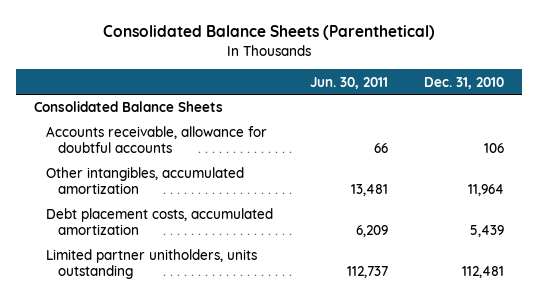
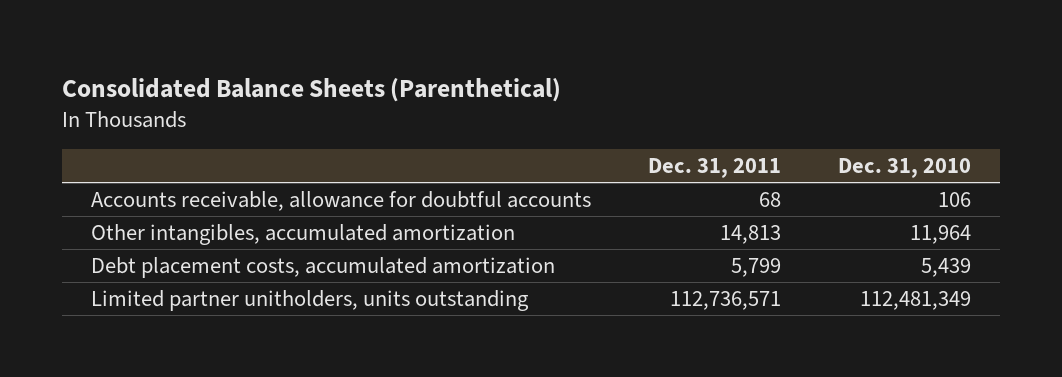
- | Jun. 30, 2011 | Dec. 31, 2010
+ | Dec. 31, 2011 | Dec. 31, 2010
- Consolidated Balance Sheets
- Limited partner unitholders, units outstanding | 112,737 | 112,481
+ Limited partner unitholders, units outstanding | 112,736,571 | 112,481,349

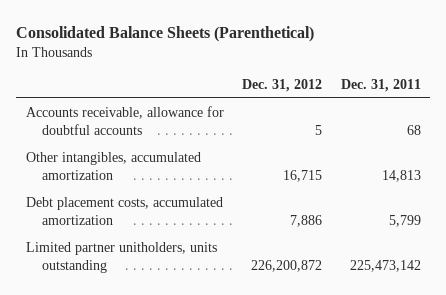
- | Dec. 31, 2011 | Dec. 31, 2010
+ | Dec. 31, 2012 | Dec. 31, 2011
- Limited partner unitholders, units outstanding | 112,736,571 | 112,481,349
+ Limited partner unitholders, units outstanding | 226,200,872 | 225,473,142

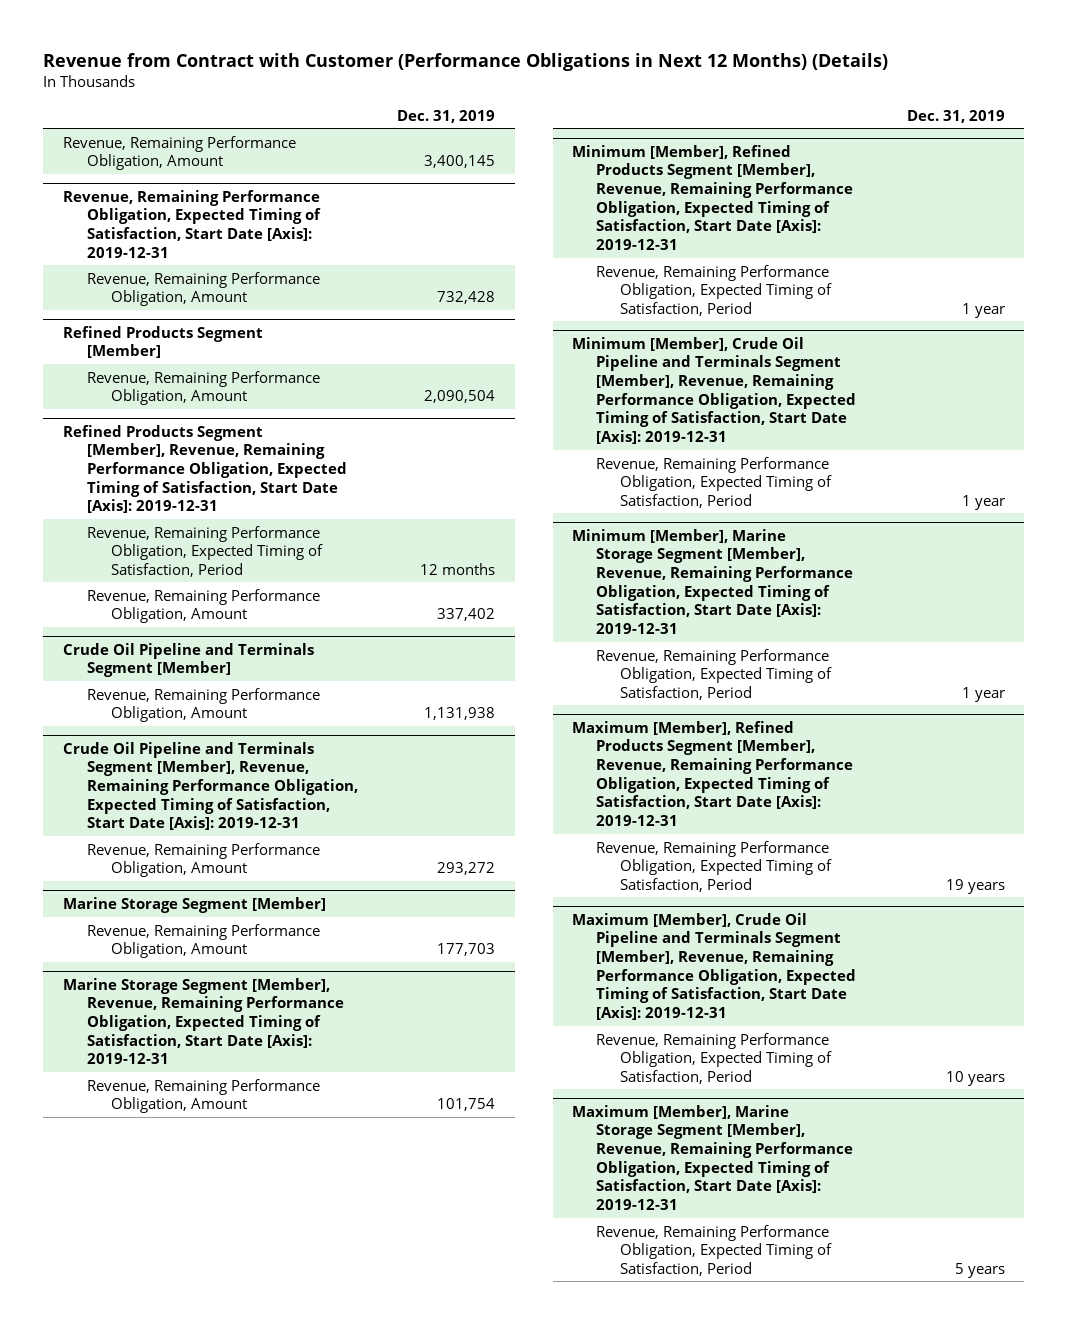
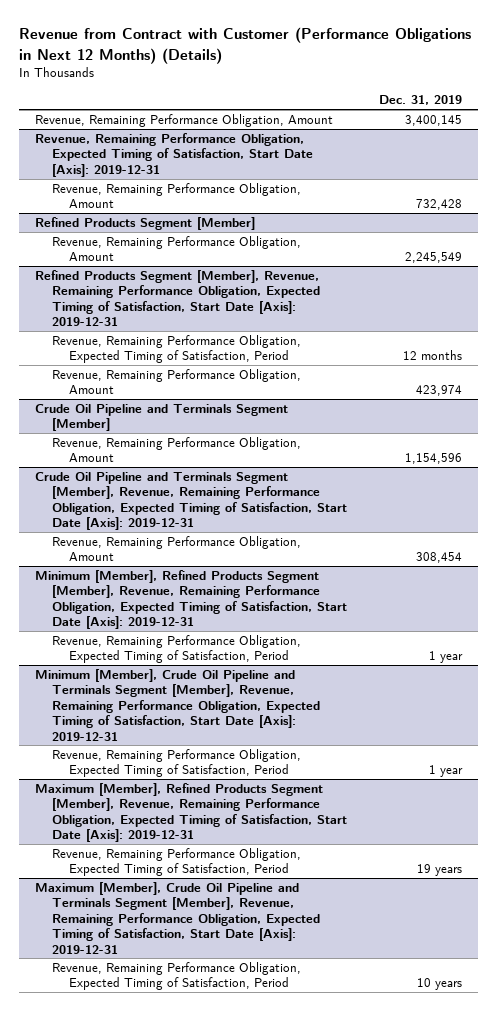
@ Refined Products Segment [Member]
- Revenue, Remaining Performance Obligation, Amount | 2,090,504
+ Revenue, Remaining Performance Obligation, Amount | 2,245,549
@ Refined Products Segment [Member], Revenue, Remaining Performance Obligation, Expected Timing of Satisfaction, Start Date [Axis]: 2019-12-31
- Revenue, Remaining Performance Obligation, Amount | 337,402
+ Revenue, Remaining Performance Obligation, Amount | 423,974
@ Crude Oil Pipeline and Terminals Segment [Member]
- Revenue, Remaining Performance Obligation, Amount | 1,131,938
+ Revenue, Remaining Performance Obligation, Amount | 1,154,596
@ Crude Oil Pipeline and Terminals Segment [Member], Revenue, Remaining Performance Obligation, Expected Timing of Satisfaction, Start Date [Axis]: 2019-12-31
- Revenue, Remaining Performance Obligation, Amount | 293,272
- Marine Storage Segment [Member]
- Revenue, Remaining Performance Obligation, Amount | 177,703
- Marine Storage Segment [Member], Revenue, Remaining Performance Obligation, Expected Timing of Satisfaction, Start Date [Axis]: 2019-12-31
- Revenue, Remaining Performance Obligation, Amount | 101,754
@ Crude Oil Pipeline and Terminals Segment [Member], Revenue, Remaining Performance Obligation, Expected Timing of Satisfaction, Start Date [Axis]: 2019-12-31
+ Revenue, Remaining Performance Obligation, Amount | 308,454
- Minimum [Member], Marine Storage Segment [Member], Revenue, Remaining Performance Obligation, Expected Timing of Satisfaction, Start Date [Axis]: 2019-12-31
- Revenue, Remaining Performance Obligation, Expected Timing of Satisfaction, Period | 1 year
- Maximum [Member], Marine Storage Segment [Member], Revenue, Remaining Performance Obligation, Expected Timing of Satisfaction, Start Date [Axis]: 2019-12-31
- Revenue, Remaining Performance Obligation, Expected Timing of Satisfaction, Period | 5 years

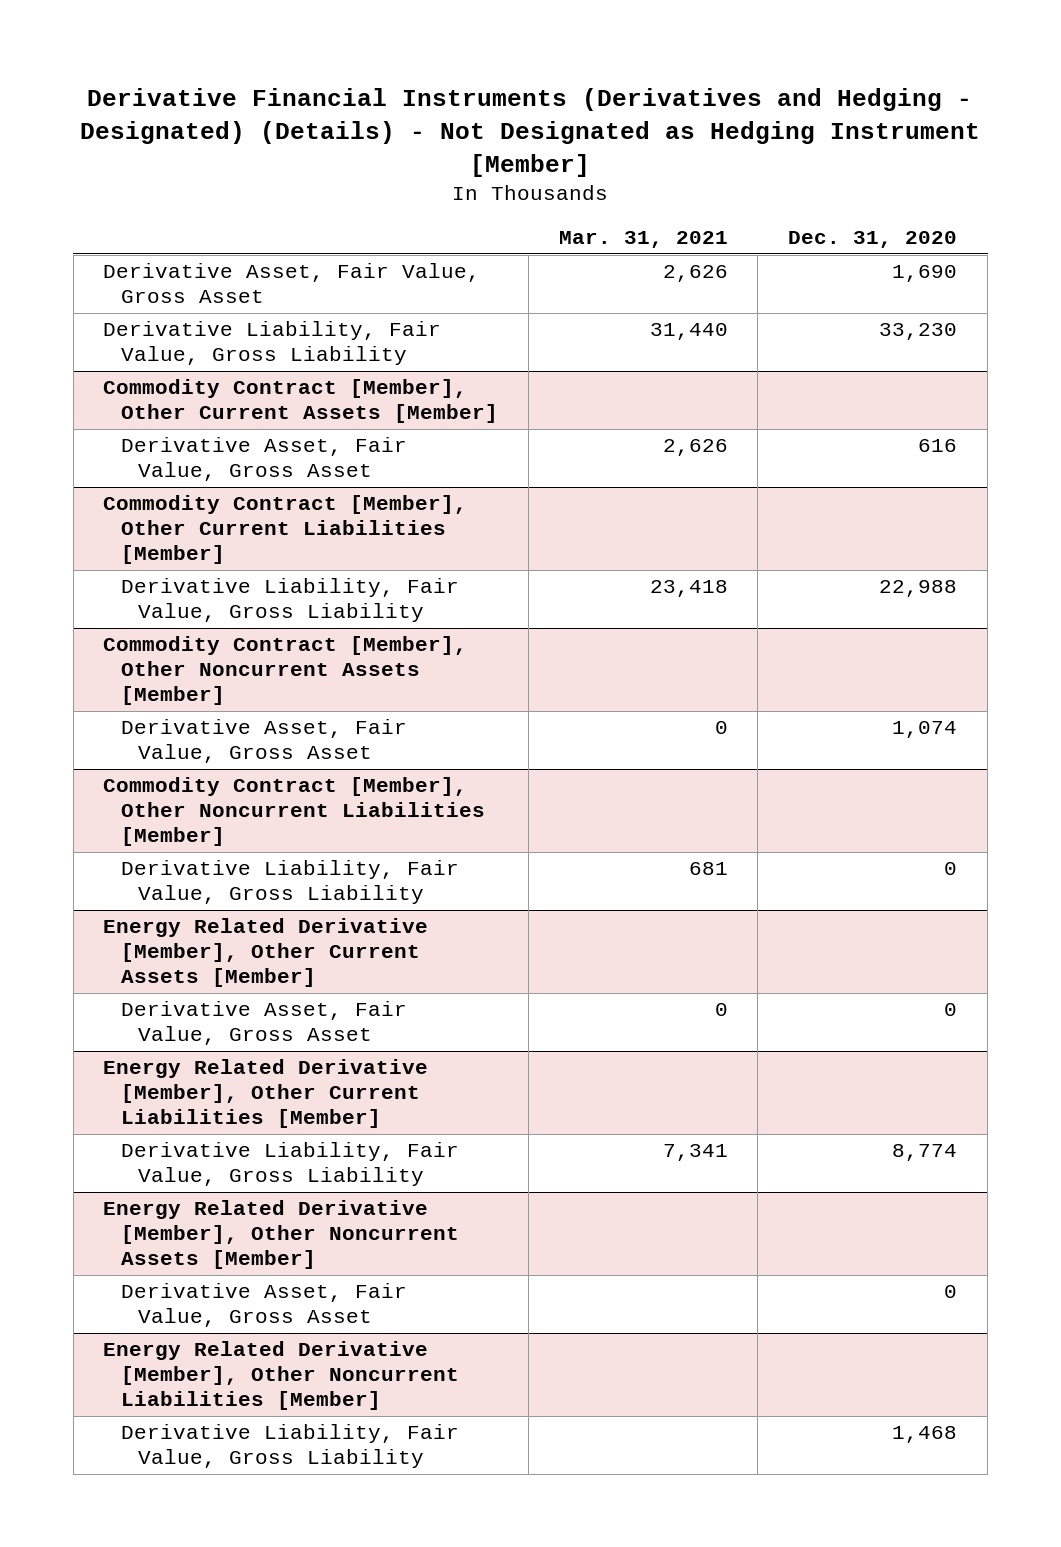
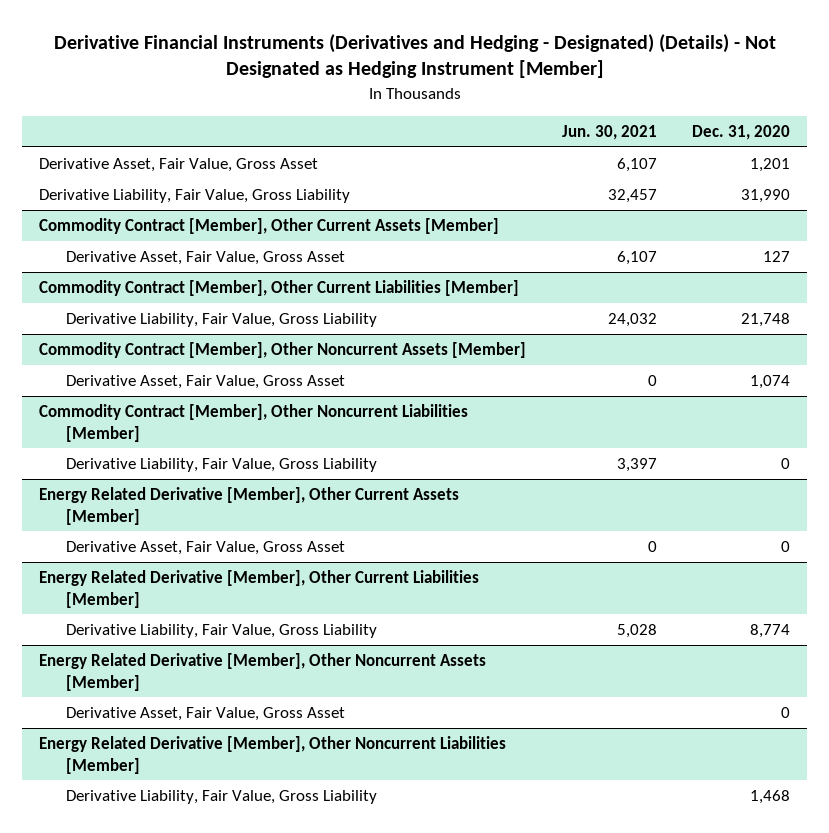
- | Mar. 31, 2021 | Dec. 31, 2020
+ | Jun. 30, 2021 | Dec. 31, 2020
- Derivative Asset, Fair Value, Gross Asset | 2,626 | 1,690
- Derivative Liability, Fair Value, Gross Liability | 31,440 | 33,230
+ Derivative Asset, Fair Value, Gross Asset | 6,107 | 1,201
+ Derivative Liability, Fair Value, Gross Liability | 32,457 | 31,990
@ Commodity Contract [Member], Other Current Assets [Member]
- Derivative Asset, Fair Value, Gross Asset | 2,626 | 616
+ Derivative Asset, Fair Value, Gross Asset | 6,107 | 127
@ Commodity Contract [Member], Other Current Liabilities [Member]
- Derivative Liability, Fair Value, Gross Liability | 23,418 | 22,988
+ Derivative Liability, Fair Value, Gross Liability | 24,032 | 21,748

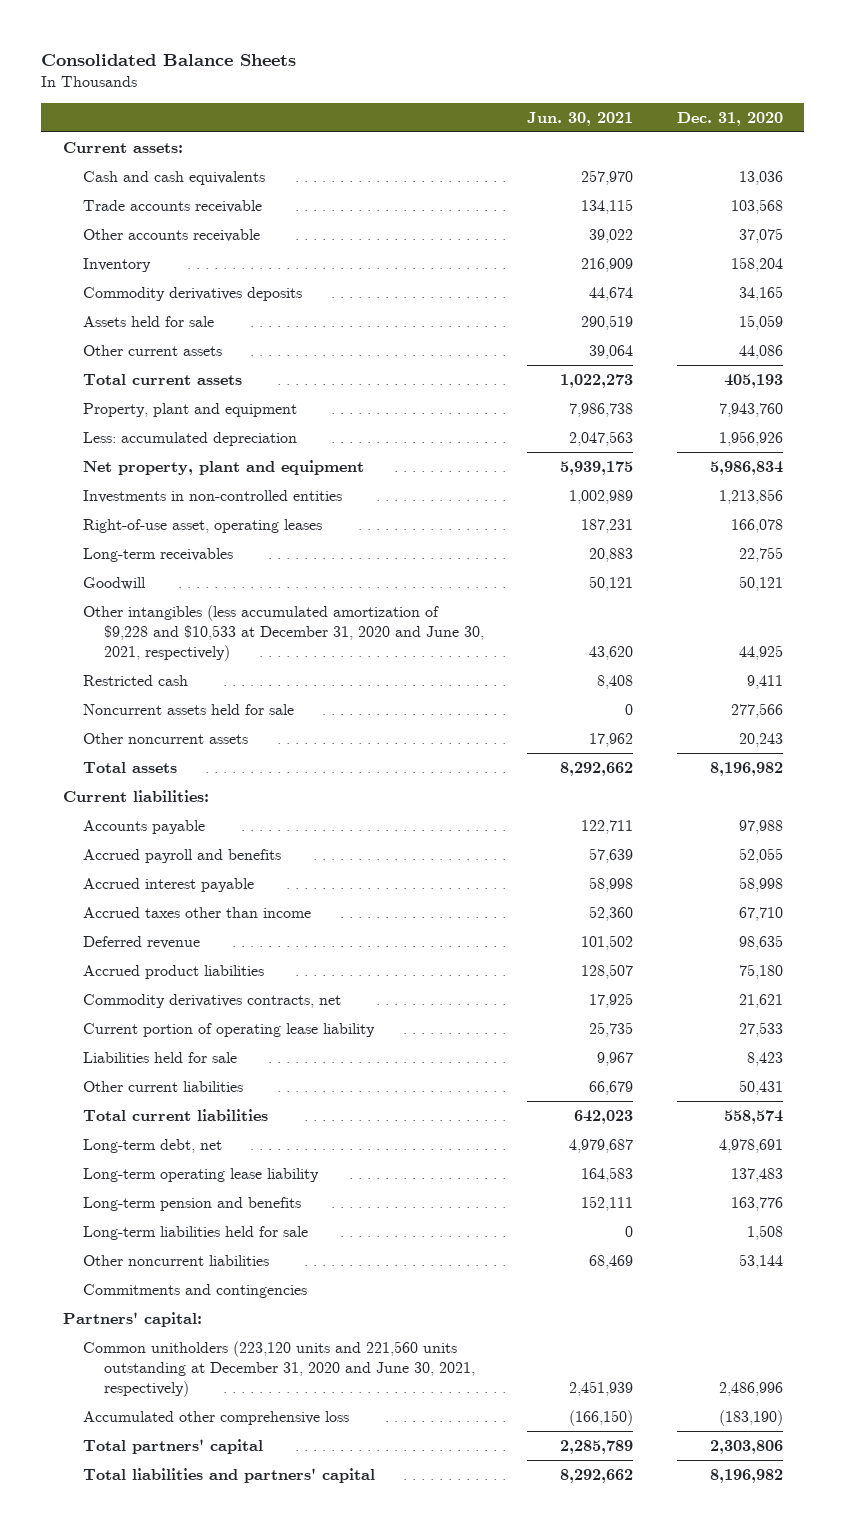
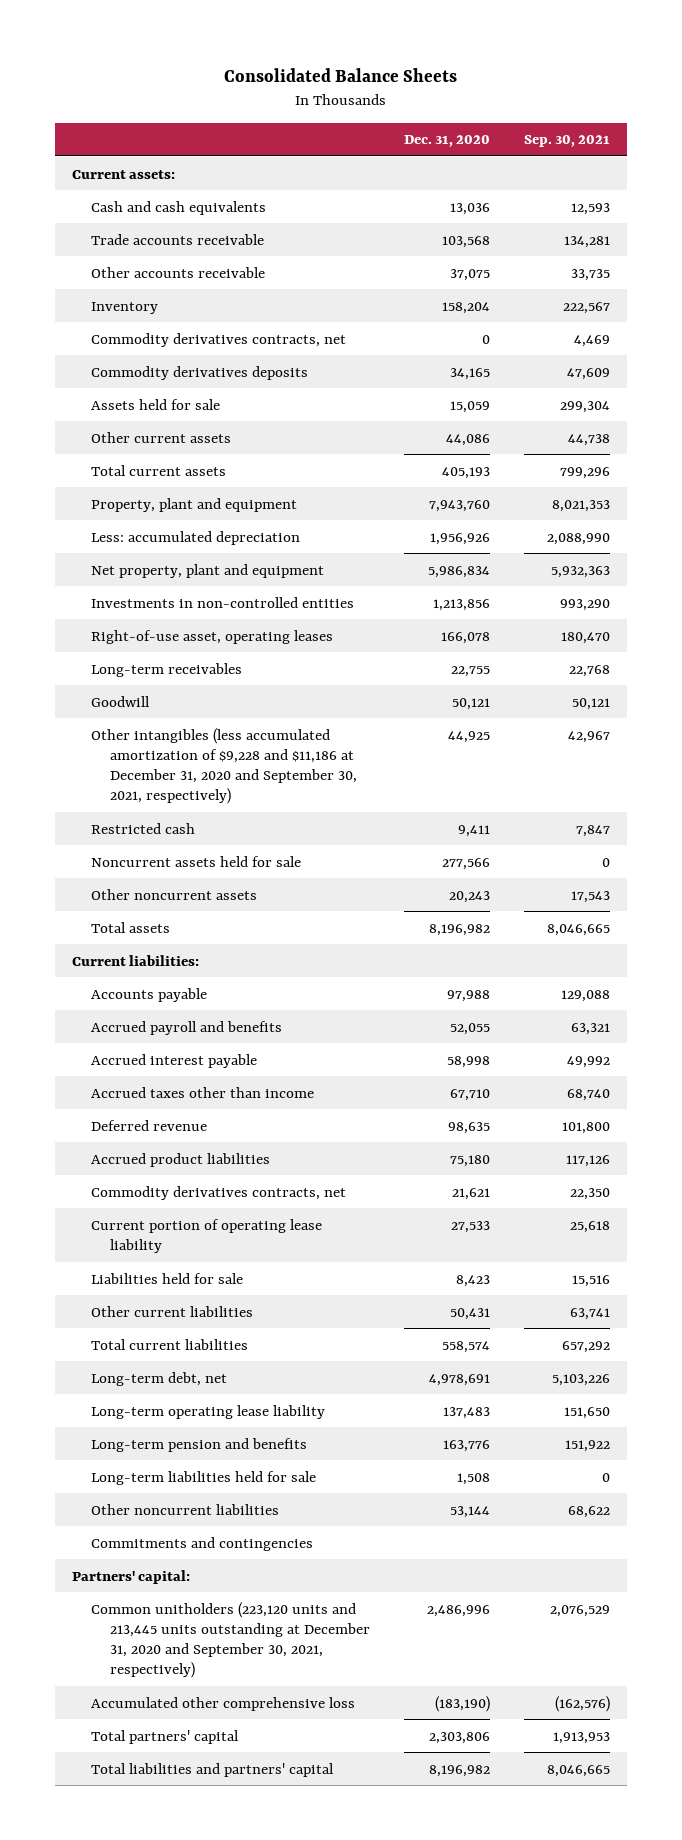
- | Jun. 30, 2021 | Dec. 31, 2020
+ | Dec. 31, 2020 | Sep. 30, 2021
+ Commodity derivatives contracts, net | 0 | 4,469
- Other intangibles (less accumulated amortization of $9,228 and $10,533 at December 31, 2020 and June 30, 2021, respectively) | 43,620 | 44,925
+ Other intangibles (less accumulated amortization of $9,228 and $11,186 at December 31, 2020 and September 30, 2021, respectively) | 44,925 | 42,967
- Common unitholders (223,120 units and 221,560 units outstanding at December 31, 2020 and June 30, 2021, respectively) | 2,451,939 | 2,486,996
+ Common unitholders (223,120 units and 213,445 units outstanding at December 31, 2020 and September 30, 2021, respectively) | 2,486,996 | 2,076,529

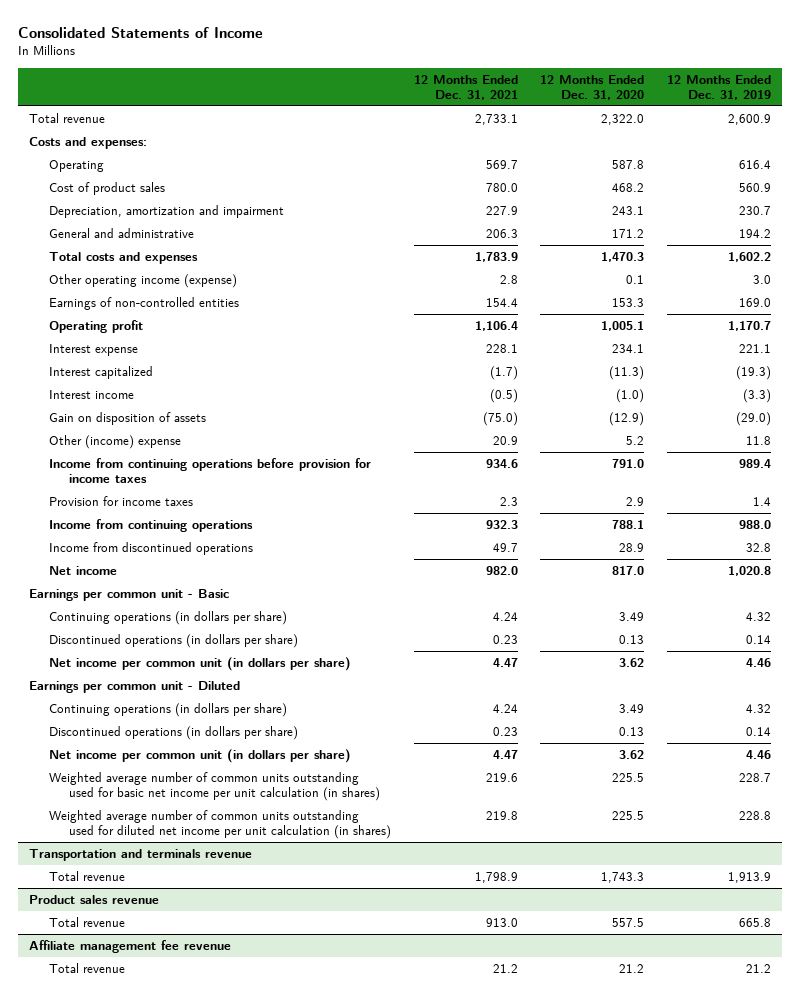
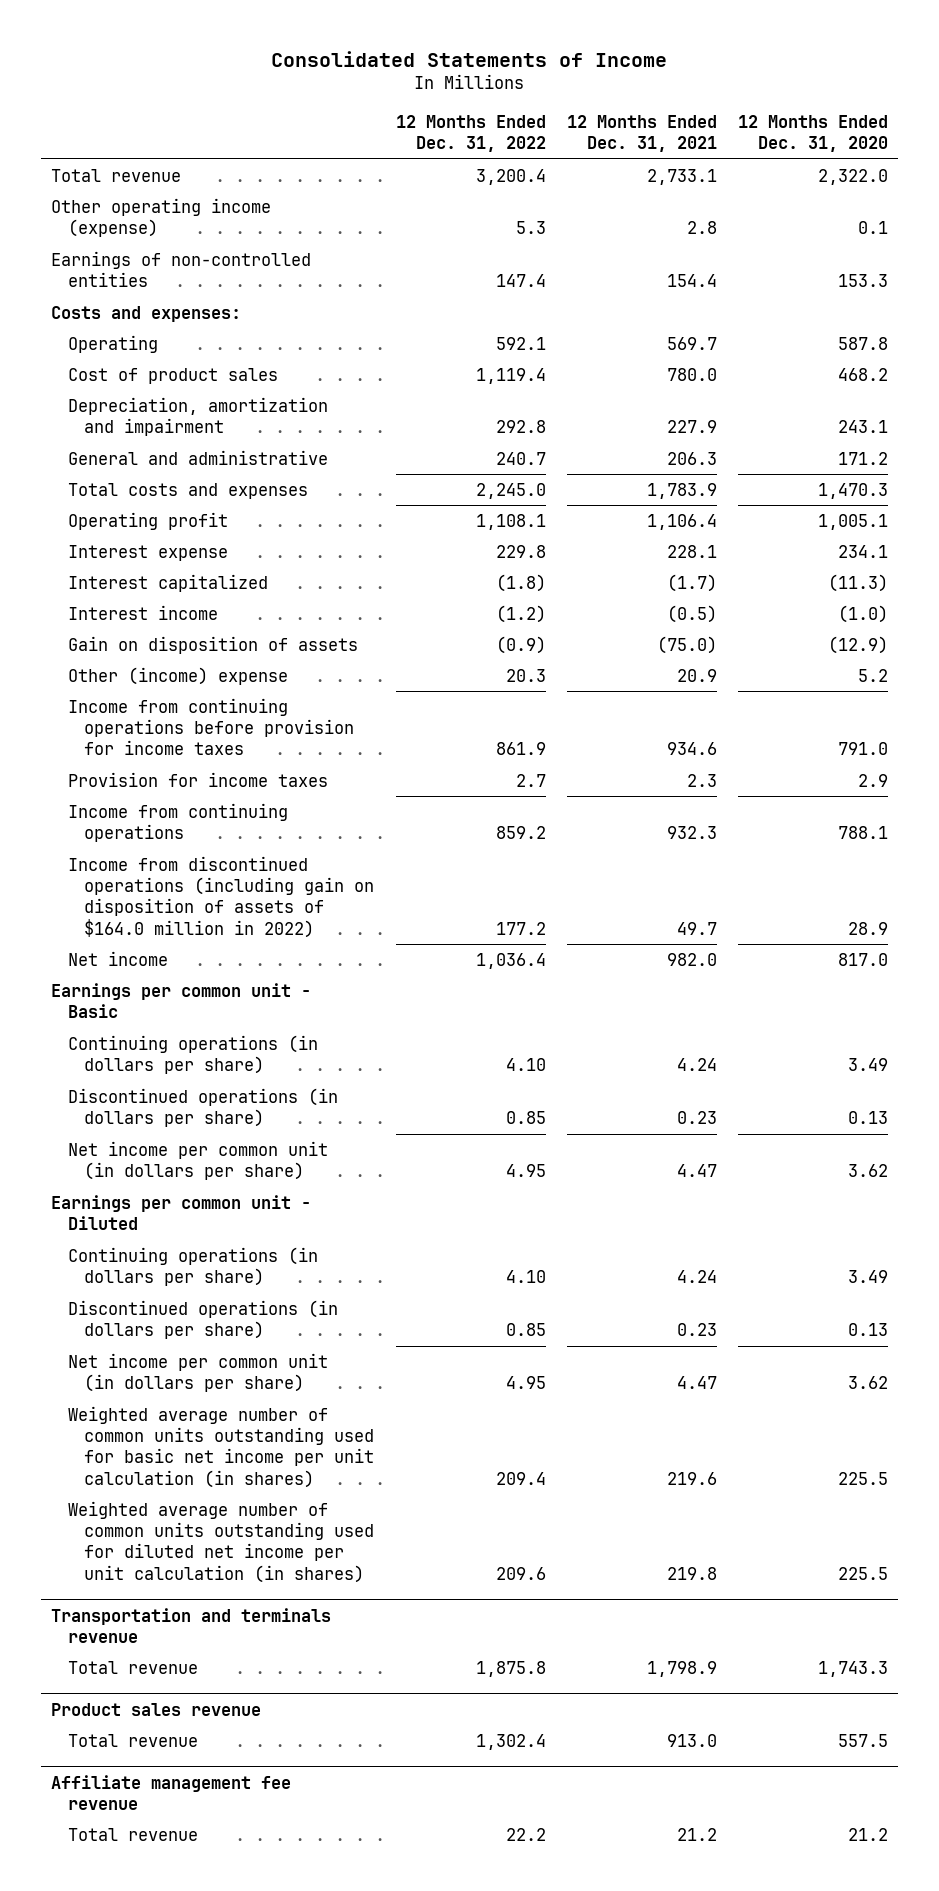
- | 12 Months Ended Dec. 31, 2021 | 12 Months Ended Dec. 31, 2020 | 12 Months Ended Dec. 31, 2019
+ | 12 Months Ended Dec. 31, 2022 | 12 Months Ended Dec. 31, 2021 | 12 Months Ended Dec. 31, 2020
moved up: Other operating income (expense) | 5.3 | 2.8 | 0.1
moved up: Earnings of non-controlled entities | 147.4 | 154.4 | 153.3
- Income from discontinued operations | 49.7 | 28.9 | 32.8
+ Income from discontinued operations (including gain on disposition of assets of $164.0 million in 2022) | 177.2 | 49.7 | 28.9

